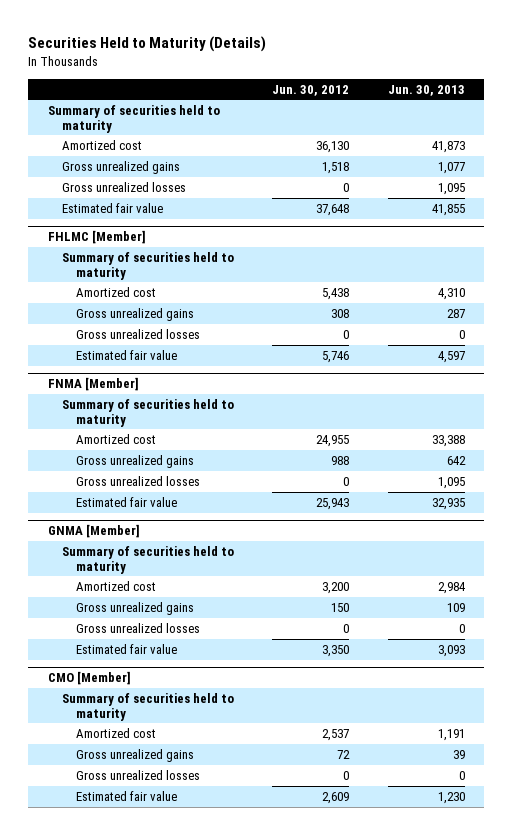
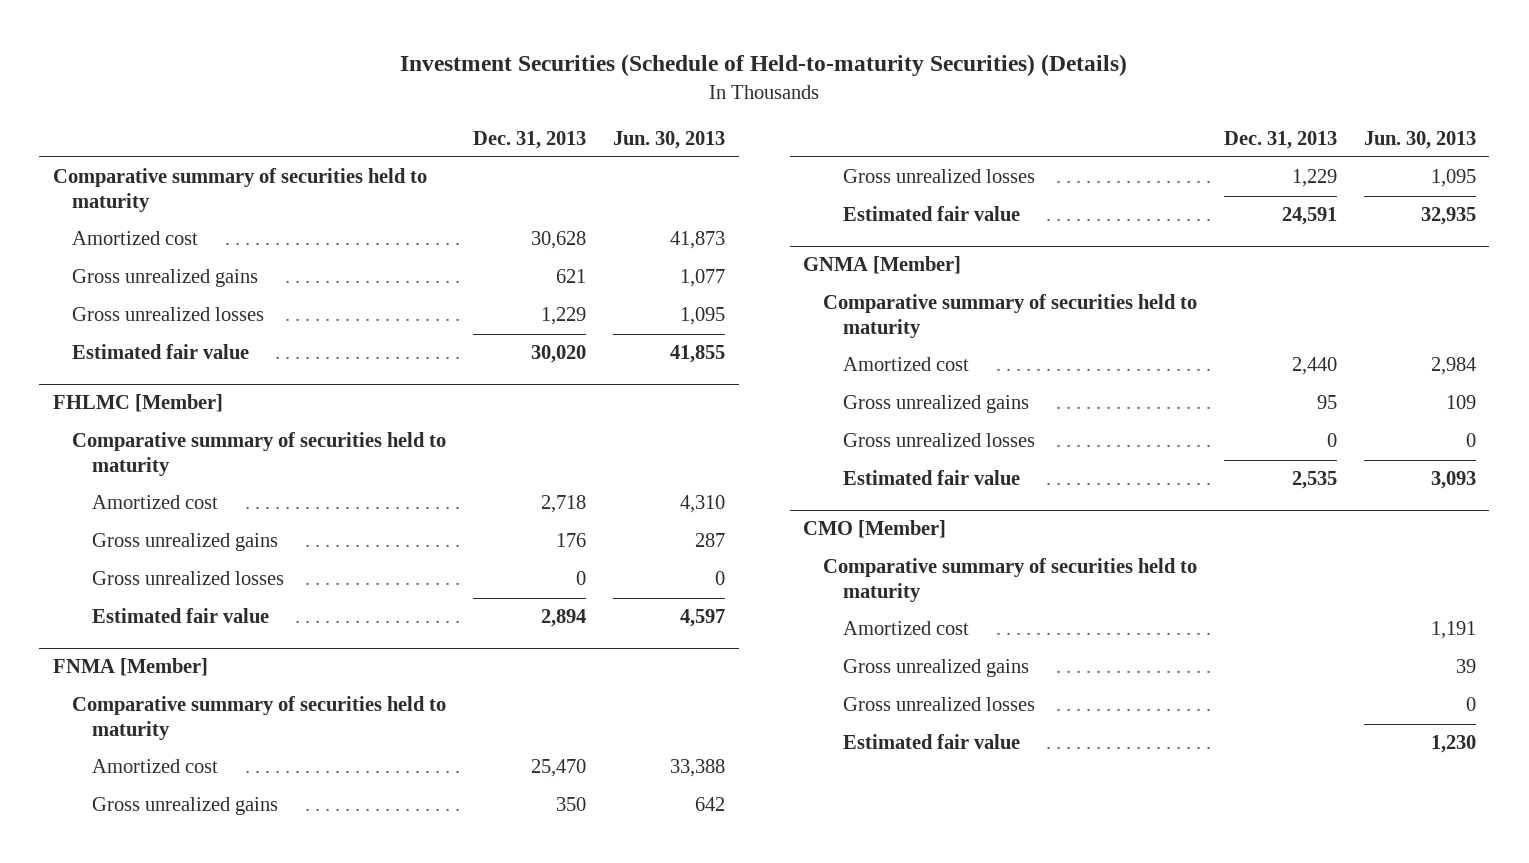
- Securities Held to Maturity (Details)
+ Investment Securities (Schedule of Held-to-maturity Securities) (Details)
- | Jun. 30, 2012 | Jun. 30, 2013
+ | Dec. 31, 2013 | Jun. 30, 2013
- Summary of securities held to maturity
+ Comparative summary of securities held to maturity
@ FHLMC [Member]
- Summary of securities held to maturity
+ Comparative summary of securities held to maturity
@ FNMA [Member]
- Summary of securities held to maturity
+ Comparative summary of securities held to maturity
@ GNMA [Member]
- Summary of securities held to maturity
+ Comparative summary of securities held to maturity
@ CMO [Member]
- Summary of securities held to maturity
+ Comparative summary of securities held to maturity

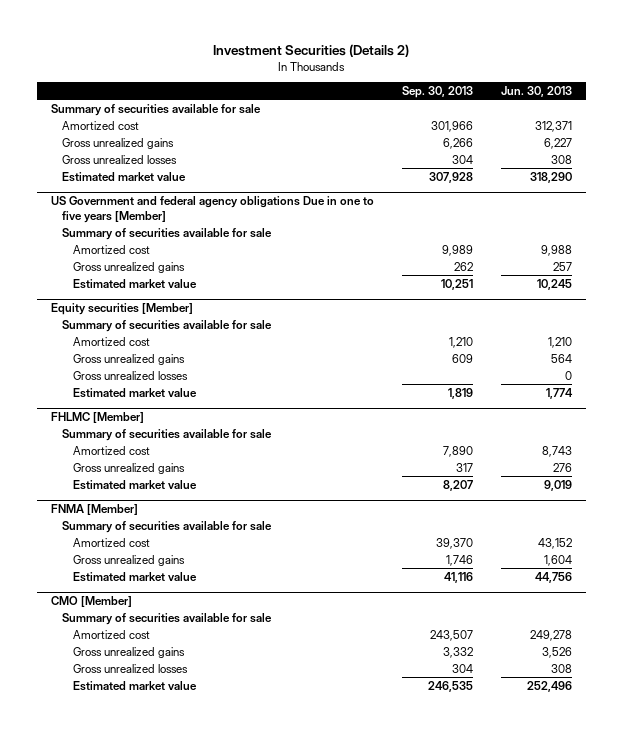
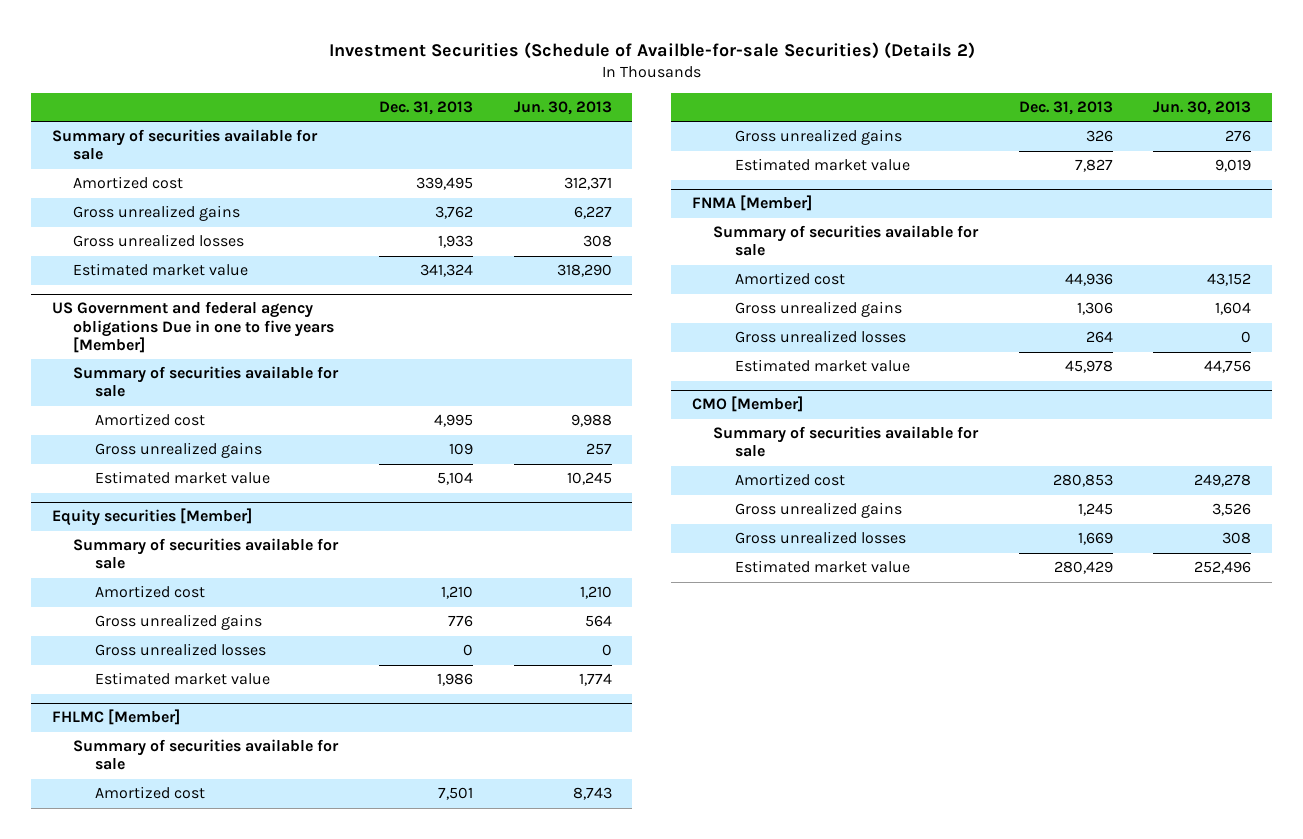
- Investment Securities (Details 2)
+ Investment Securities (Schedule of Availble-for-sale Securities) (Details 2)
- | Sep. 30, 2013 | Jun. 30, 2013
+ | Dec. 31, 2013 | Jun. 30, 2013
@ FNMA [Member]
+ Gross unrealized losses | 264 | 0

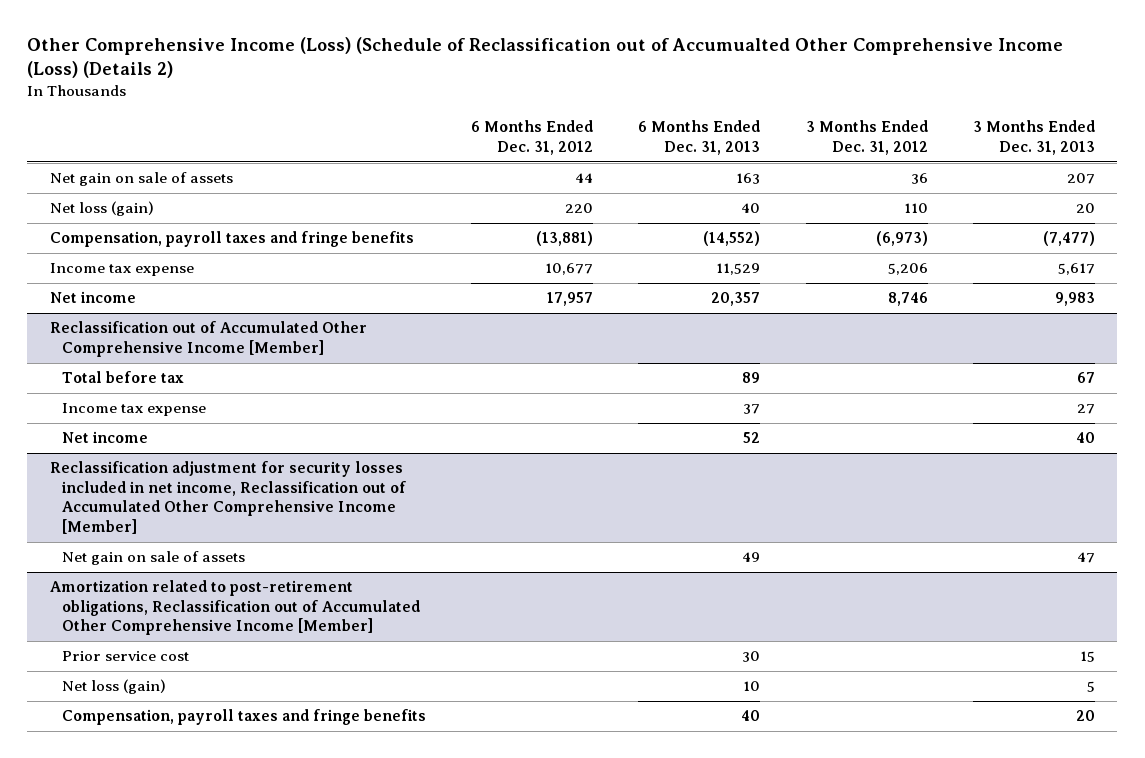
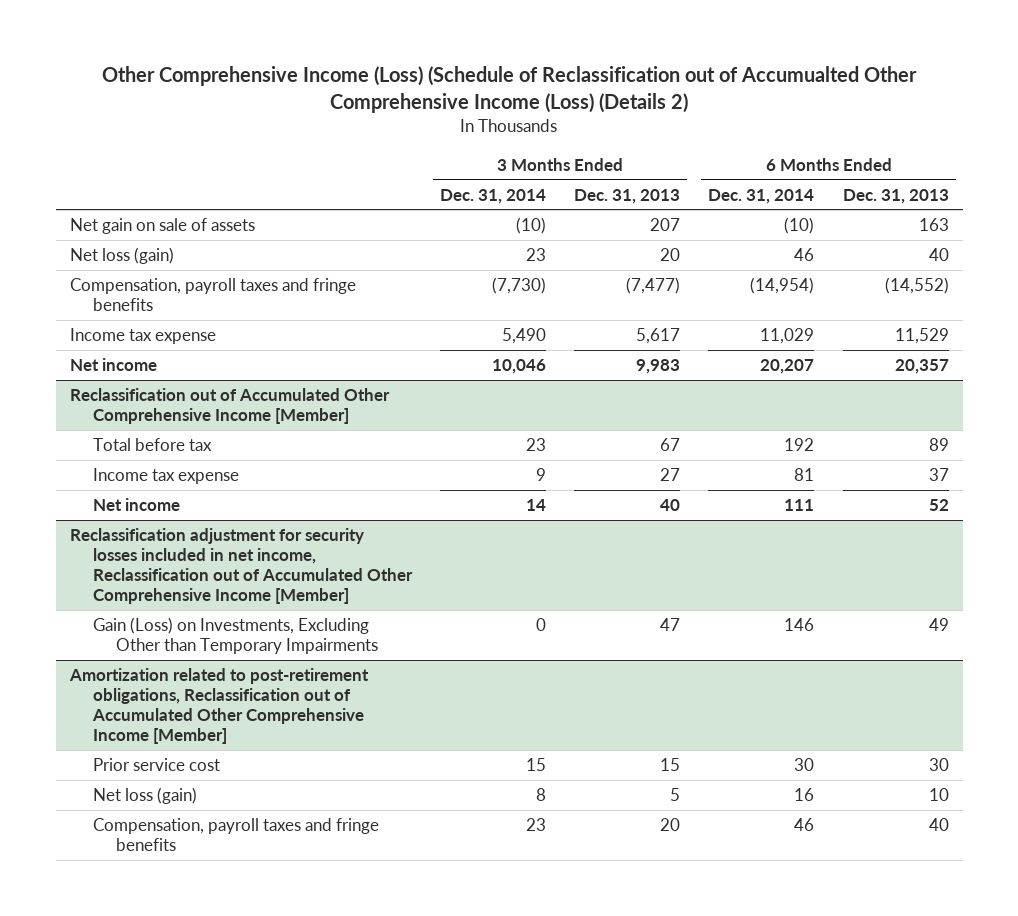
- | 6 Months Ended Dec. 31, 2012 | 6 Months Ended Dec. 31, 2013 | 3 Months Ended Dec. 31, 2012 | 3 Months Ended Dec. 31, 2013
+ | 3 Months Ended Dec. 31, 2014 | 3 Months Ended Dec. 31, 2013 | 6 Months Ended Dec. 31, 2014 | 6 Months Ended Dec. 31, 2013
@ Reclassification adjustment for security losses included in net income, Reclassification out of Accumulated Other Comprehensive Income [Member]
- Net gain on sale of assets | | 49 | | 47
+ Gain (Loss) on Investments, Excluding Other than Temporary Impairments | 0 | 47 | 146 | 49

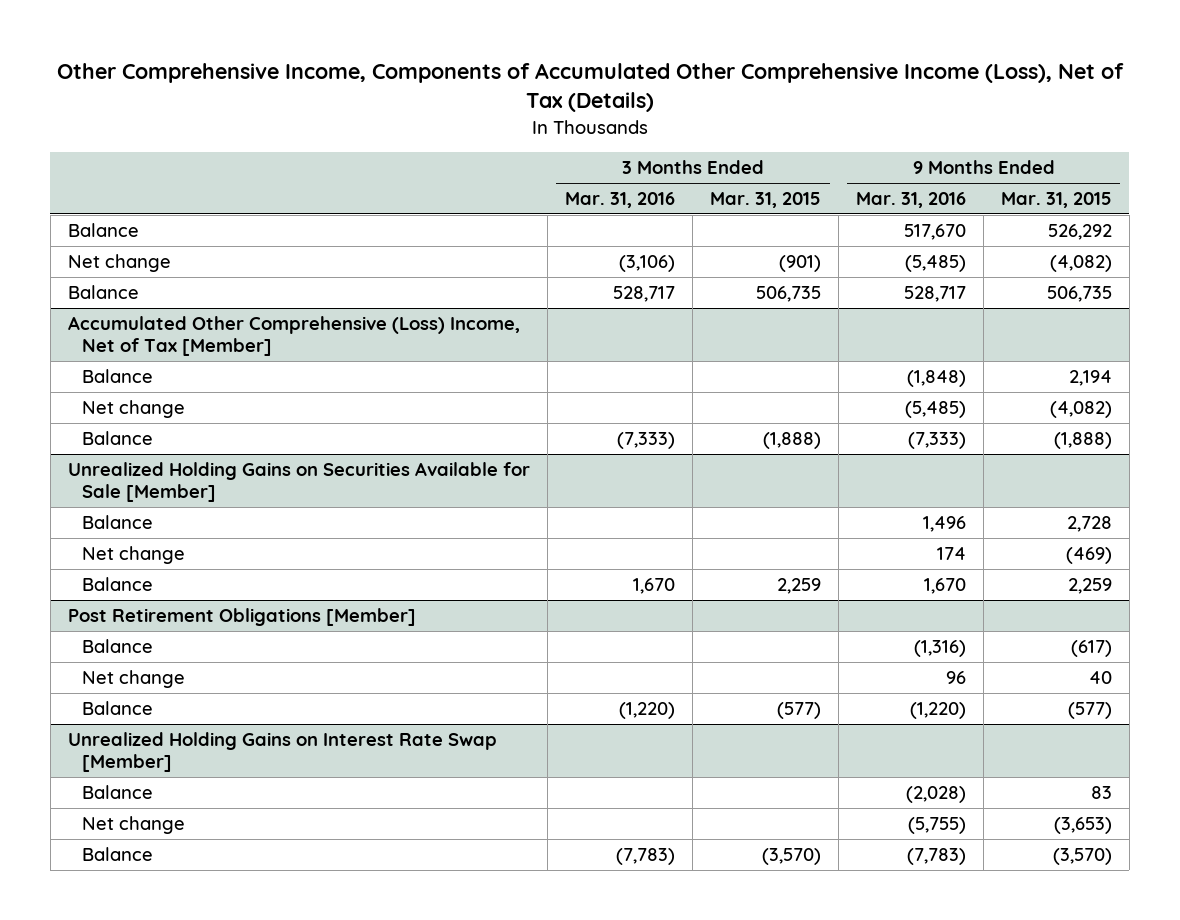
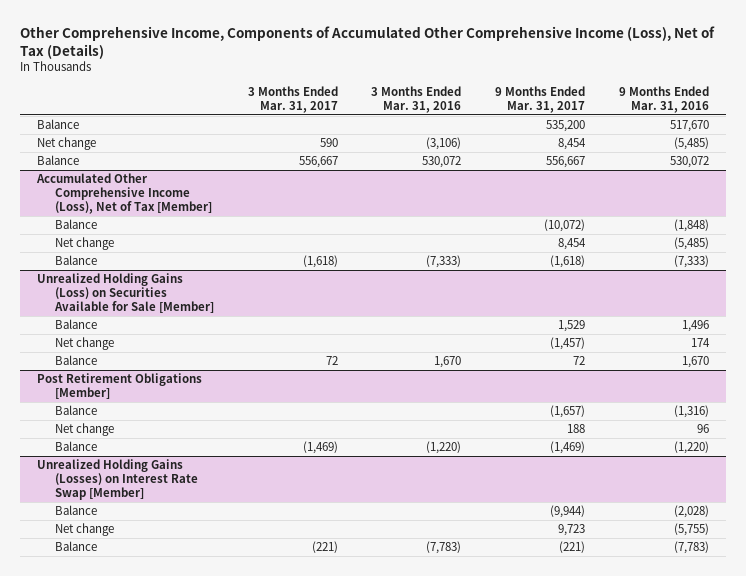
- | 3 Months Ended Mar. 31, 2016 | 3 Months Ended Mar. 31, 2015 | 9 Months Ended Mar. 31, 2016 | 9 Months Ended Mar. 31, 2015
+ | 3 Months Ended Mar. 31, 2017 | 3 Months Ended Mar. 31, 2016 | 9 Months Ended Mar. 31, 2017 | 9 Months Ended Mar. 31, 2016
- Balance | 528,717 | 506,735 | 528,717 | 506,735
- Accumulated Other Comprehensive (Loss) Income, Net of Tax [Member]
+ Balance | 556,667 | 530,072 | 556,667 | 530,072
+ Accumulated Other Comprehensive Income (Loss), Net of Tax [Member]
- Unrealized Holding Gains on Securities Available for Sale [Member]
+ Unrealized Holding Gains (Loss) on Securities Available for Sale [Member]
- Unrealized Holding Gains on Interest Rate Swap [Member]
+ Unrealized Holding Gains (Losses) on Interest Rate Swap [Member]

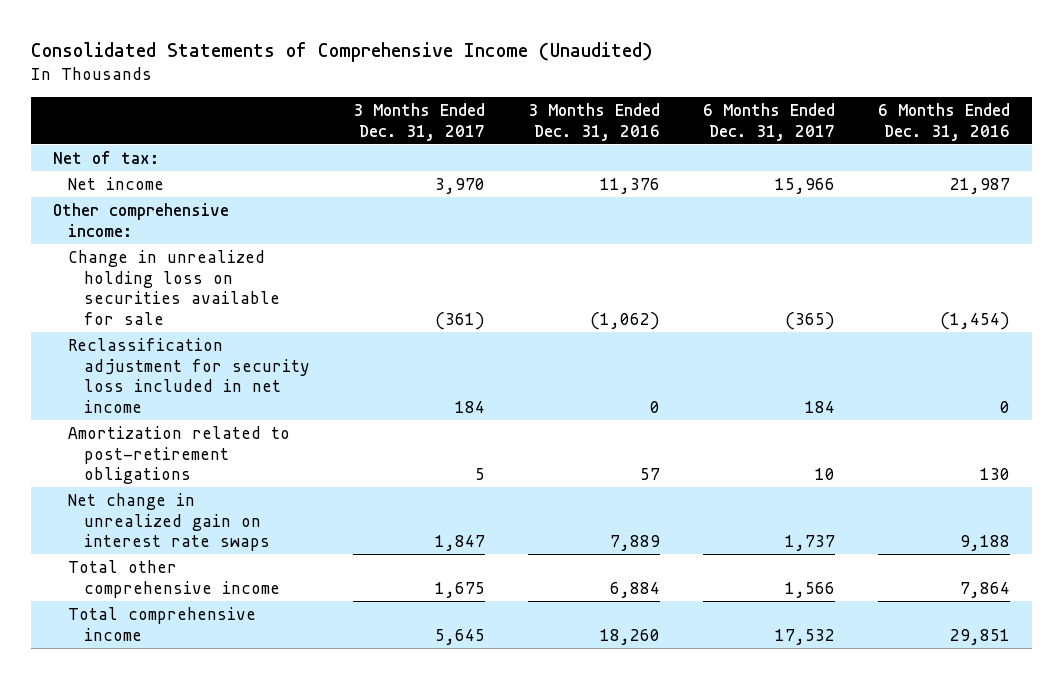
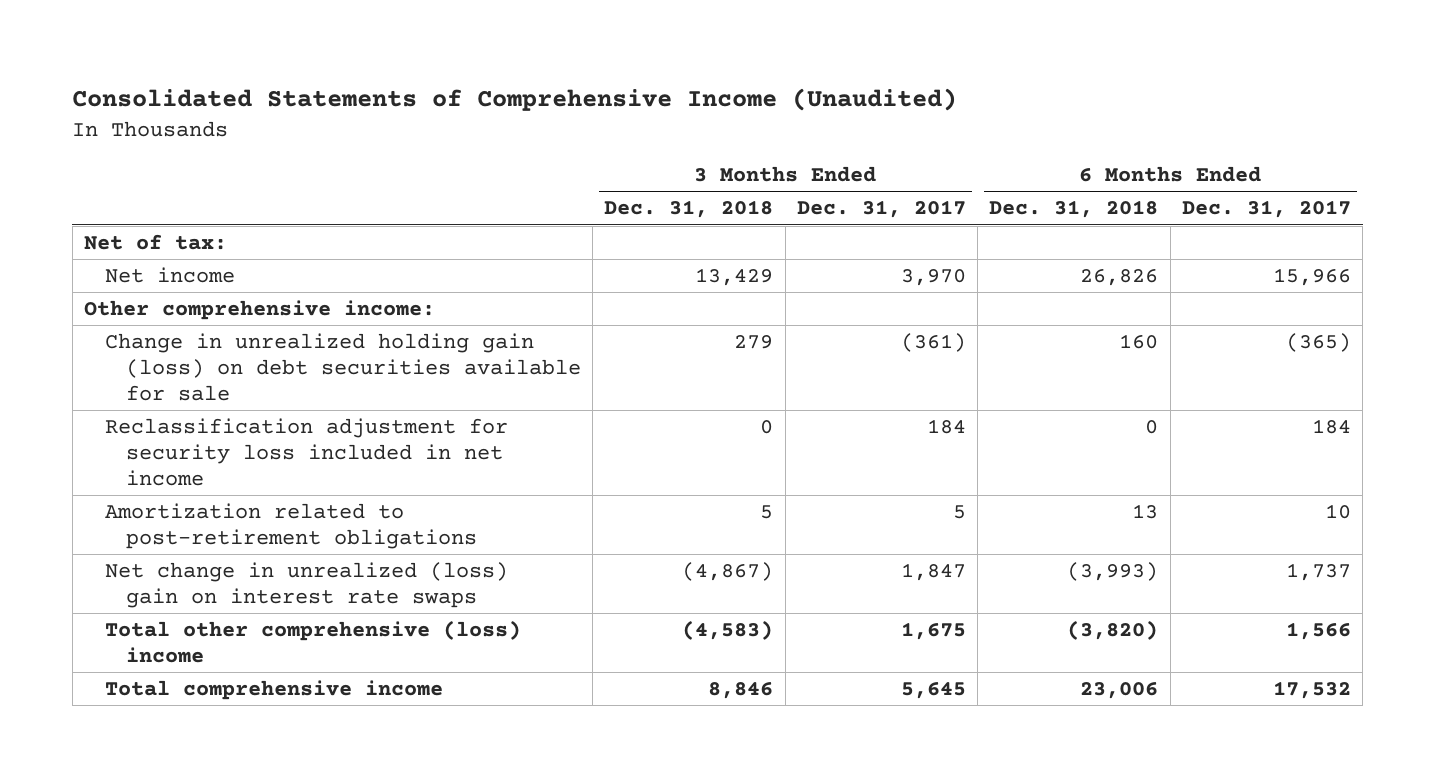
- | 3 Months Ended Dec. 31, 2017 | 3 Months Ended Dec. 31, 2016 | 6 Months Ended Dec. 31, 2017 | 6 Months Ended Dec. 31, 2016
+ | 3 Months Ended Dec. 31, 2018 | 3 Months Ended Dec. 31, 2017 | 6 Months Ended Dec. 31, 2018 | 6 Months Ended Dec. 31, 2017
- Change in unrealized holding loss on securities available for sale | (361) | (1,062) | (365) | (1,454)
+ Change in unrealized holding gain (loss) on debt securities available for sale | 279 | (361) | 160 | (365)
- Net change in unrealized gain on interest rate swaps | 1,847 | 7,889 | 1,737 | 9,188
- Total other comprehensive income | 1,675 | 6,884 | 1,566 | 7,864
+ Net change in unrealized (loss) gain on interest rate swaps | (4,867) | 1,847 | (3,993) | 1,737
+ Total other comprehensive (loss) income | (4,583) | 1,675 | (3,820) | 1,566

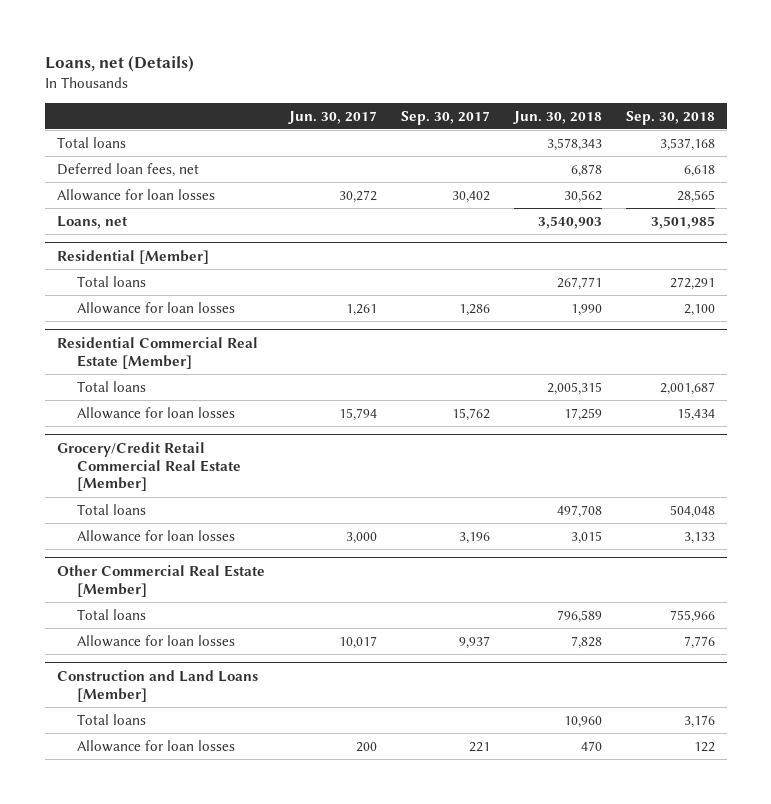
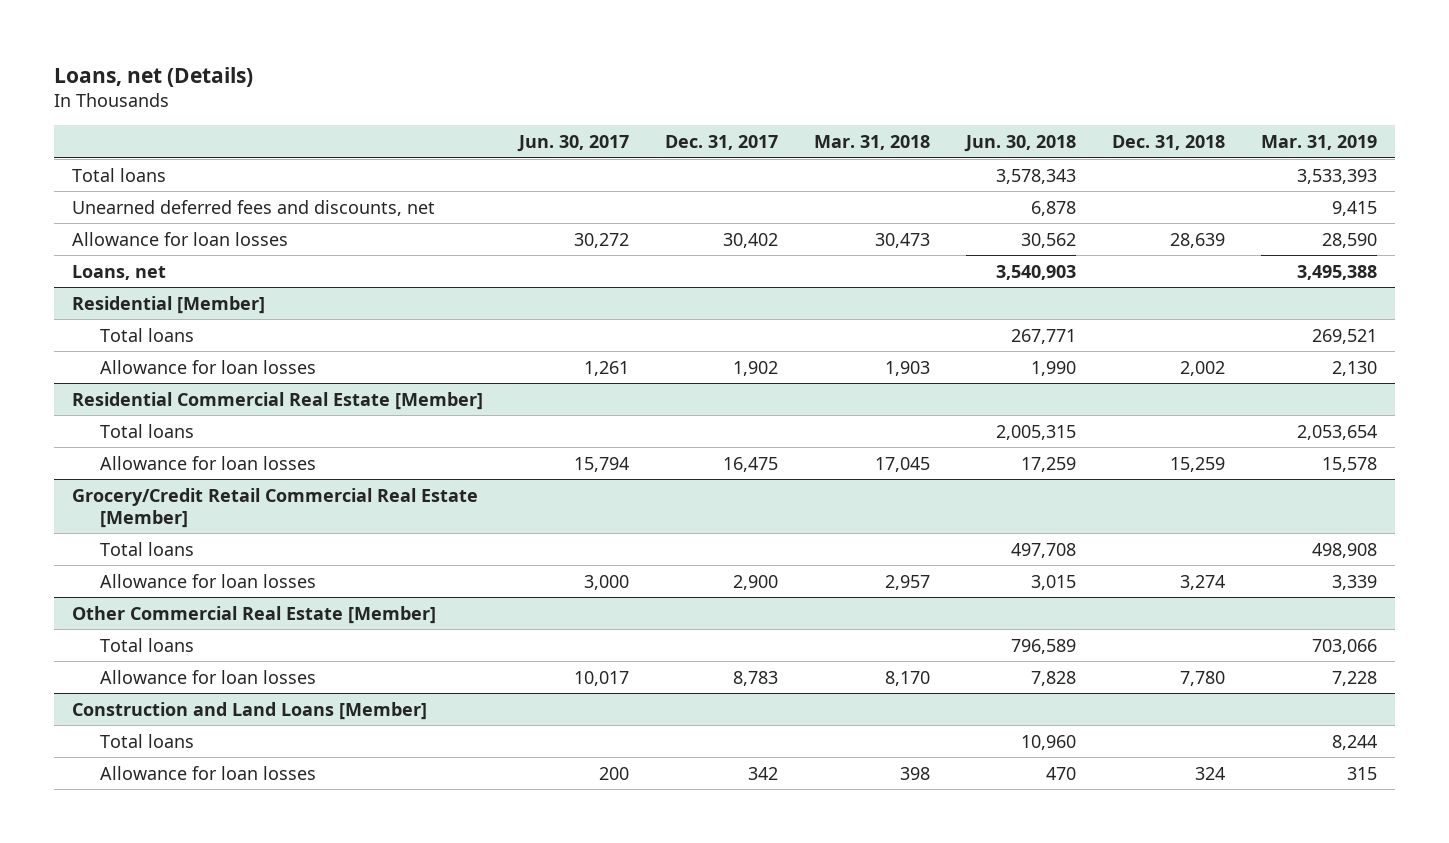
- | Jun. 30, 2017 | Sep. 30, 2017 | Jun. 30, 2018 | Sep. 30, 2018
+ | Jun. 30, 2017 | Dec. 31, 2017 | Mar. 31, 2018 | Jun. 30, 2018 | Dec. 31, 2018 | Mar. 31, 2019
- Deferred loan fees, net | | | 6,878 | 6,618
+ Unearned deferred fees and discounts, net | | | | 6,878 | | 9,415

